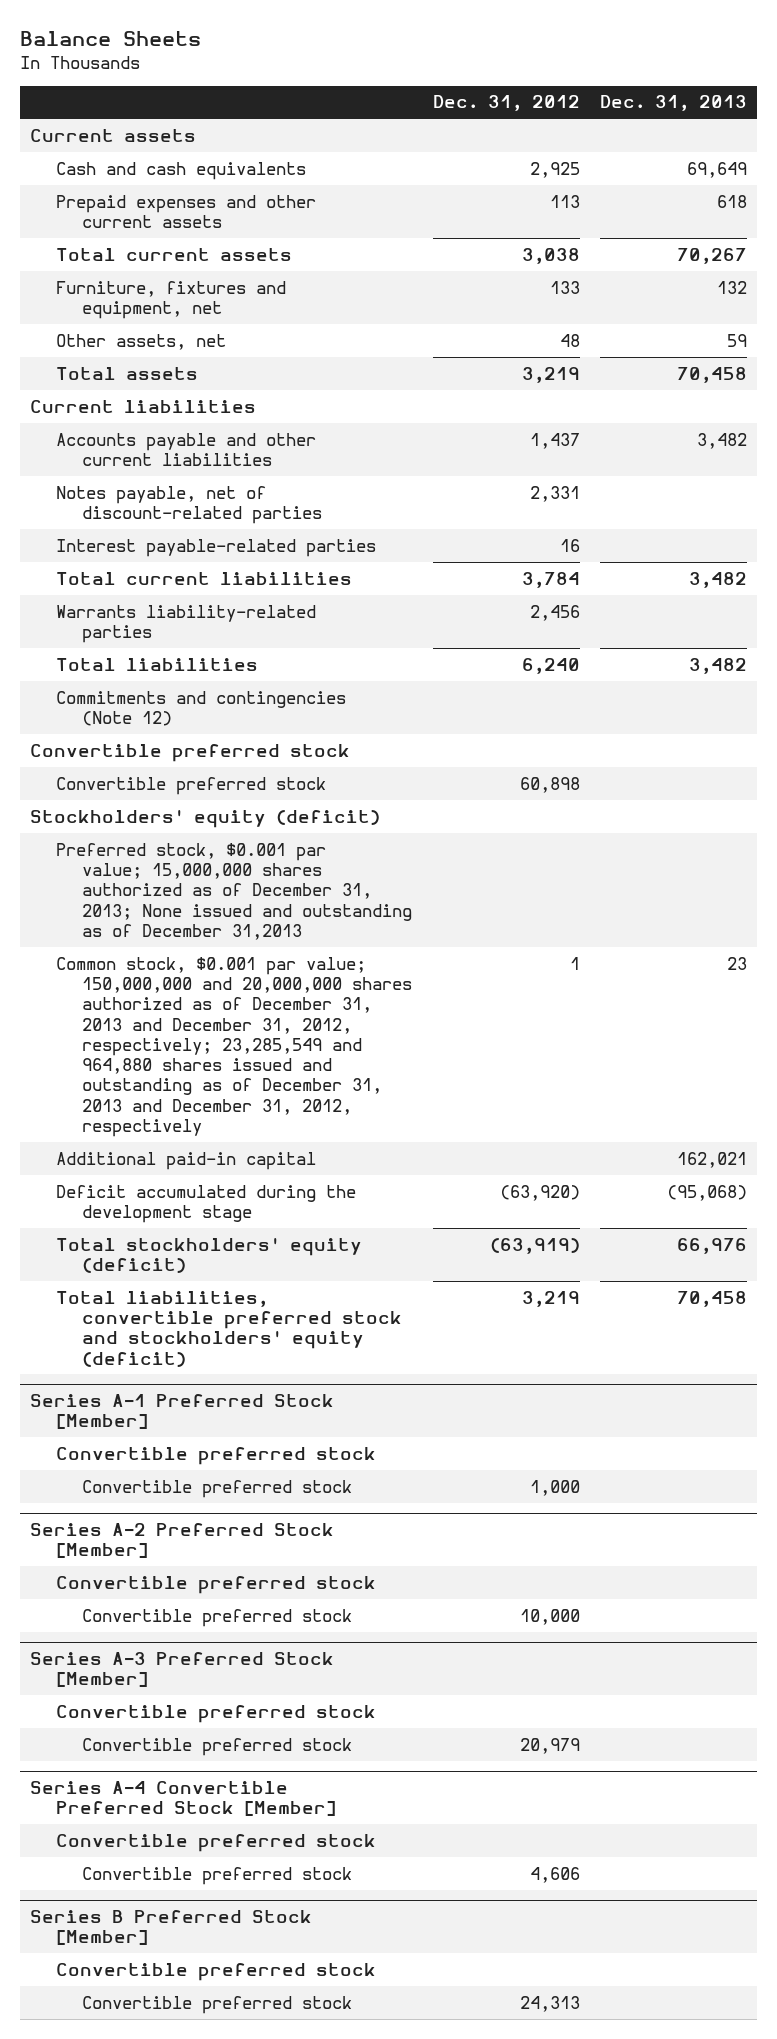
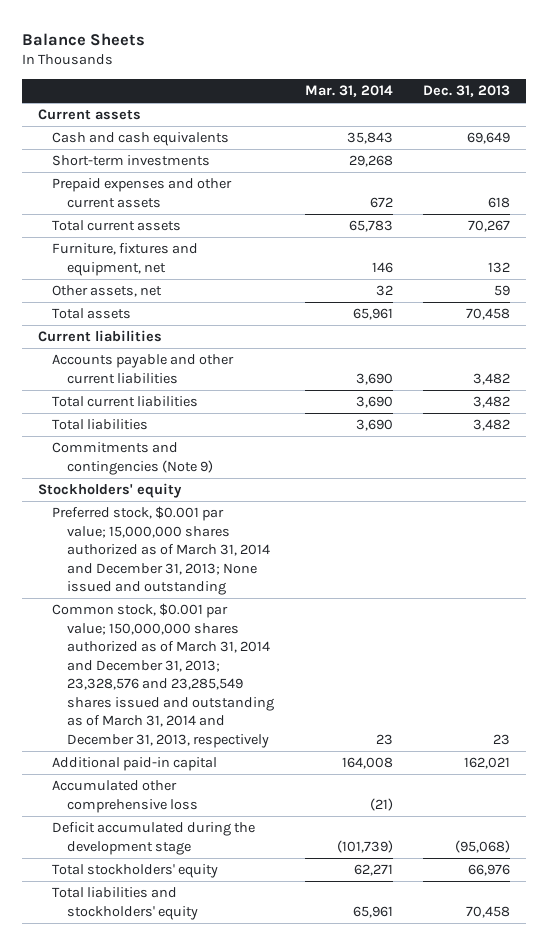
- | Dec. 31, 2012 | Dec. 31, 2013
+ | Mar. 31, 2014 | Dec. 31, 2013
+ Short-term investments | 29,268 |
- Notes payable, net of discount-related parties | 2,331 |
- Interest payable-related parties | 16 |
- Warrants liability-related parties | 2,456 |
- Commitments and contingencies (Note 12)
- Convertible preferred stock
- Convertible preferred stock | 60,898 |
- Stockholders' equity (deficit)
- Preferred stock, $0.001 par value; 15,000,000 shares authorized as of December 31, 2013; None issued and outstanding as of December 31,2013
- Common stock, $0.001 par value; 150,000,000 and 20,000,000 shares authorized as of December 31, 2013 and December 31, 2012, respectively; 23,285,549 and 964,880 shares issued and outstanding as of December 31, 2013 and December 31, 2012, respectively | 1 | 23
+ Commitments and contingencies (Note 9)
+ Stockholders' equity
+ Preferred stock, $0.001 par value; 15,000,000 shares authorized as of March 31, 2014 and December 31, 2013; None issued and outstanding
+ Common stock, $0.001 par value; 150,000,000 shares authorized as of March 31, 2014 and December 31, 2013; 23,328,576 and 23,285,549 shares issued and outstanding as of March 31, 2014 and December 31, 2013, respectively | 23 | 23
+ Accumulated other comprehensive loss | (21) |
- Total stockholders' equity (deficit) | (63,919) | 66,976
- Total liabilities, convertible preferred stock and stockholders' equity (deficit) | 3,219 | 70,458
- Series A-1 Preferred Stock [Member]
- Convertible preferred stock
- Convertible preferred stock | 1,000 |
- Series A-2 Preferred Stock [Member]
- Convertible preferred stock
- Convertible preferred stock | 10,000 |
- Series A-3 Preferred Stock [Member]
- Convertible preferred stock
- Convertible preferred stock | 20,979 |
- Series A-4 Convertible Preferred Stock [Member]
- Convertible preferred stock
- Convertible preferred stock | 4,606 |
- Series B Preferred Stock [Member]
- Convertible preferred stock
- Convertible preferred stock | 24,313 |
+ Total stockholders' equity | 62,271 | 66,976
+ Total liabilities and stockholders' equity | 65,961 | 70,458

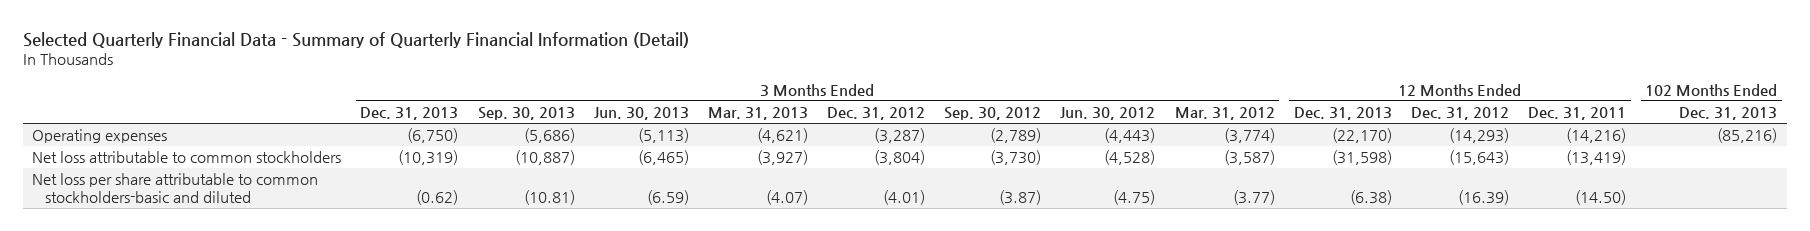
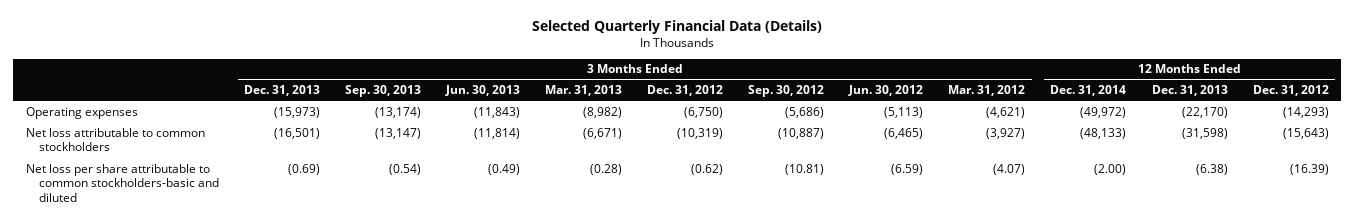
- Selected Quarterly Financial Data - Summary of Quarterly Financial Information (Detail)
+ Selected Quarterly Financial Data (Details)
- | 3 Months Ended Dec. 31, 2013 | 3 Months Ended Sep. 30, 2013 | 3 Months Ended Jun. 30, 2013 | 3 Months Ended Mar. 31, 2013 | 3 Months Ended Dec. 31, 2012 | 3 Months Ended Sep. 30, 2012 | 3 Months Ended Jun. 30, 2012 | 3 Months Ended Mar. 31, 2012 | 12 Months Ended Dec. 31, 2013 | 12 Months Ended Dec. 31, 2012 | 12 Months Ended Dec. 31, 2011 | 102 Months Ended Dec. 31, 2013
+ | 3 Months Ended Dec. 31, 2013 | 3 Months Ended Sep. 30, 2013 | 3 Months Ended Jun. 30, 2013 | 3 Months Ended Mar. 31, 2013 | 3 Months Ended Dec. 31, 2012 | 3 Months Ended Sep. 30, 2012 | 3 Months Ended Jun. 30, 2012 | 3 Months Ended Mar. 31, 2012 | 12 Months Ended Dec. 31, 2014 | 12 Months Ended Dec. 31, 2013 | 12 Months Ended Dec. 31, 2012
- Operating expenses | (6,750) | (5,686) | (5,113) | (4,621) | (3,287) | (2,789) | (4,443) | (3,774) | (22,170) | (14,293) | (14,216) | (85,216)
- Net loss attributable to common stockholders | (10,319) | (10,887) | (6,465) | (3,927) | (3,804) | (3,730) | (4,528) | (3,587) | (31,598) | (15,643) | (13,419) |
- Net loss per share attributable to common stockholders-basic and diluted | (0.62) | (10.81) | (6.59) | (4.07) | (4.01) | (3.87) | (4.75) | (3.77) | (6.38) | (16.39) | (14.50) |
+ Operating expenses | (15,973) | (13,174) | (11,843) | (8,982) | (6,750) | (5,686) | (5,113) | (4,621) | (49,972) | (22,170) | (14,293)
+ Net loss attributable to common stockholders | (16,501) | (13,147) | (11,814) | (6,671) | (10,319) | (10,887) | (6,465) | (3,927) | (48,133) | (31,598) | (15,643)
+ Net loss per share attributable to common stockholders-basic and diluted | (0.69) | (0.54) | (0.49) | (0.28) | (0.62) | (10.81) | (6.59) | (4.07) | (2.00) | (6.38) | (16.39)

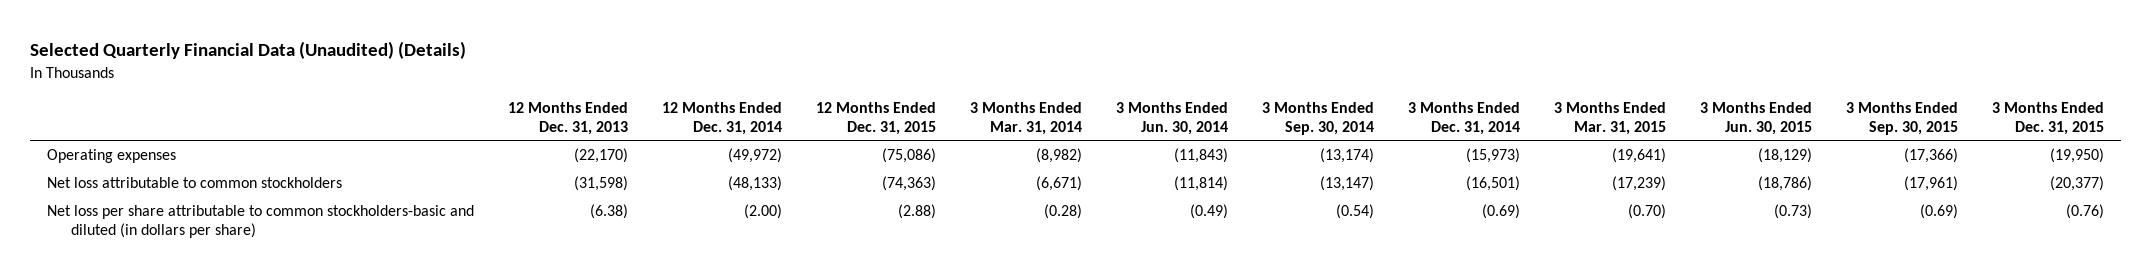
- Selected Quarterly Financial Data (Details)
+ Selected Quarterly Financial Data (Unaudited) (Details)
- | 3 Months Ended Dec. 31, 2013 | 3 Months Ended Sep. 30, 2013 | 3 Months Ended Jun. 30, 2013 | 3 Months Ended Mar. 31, 2013 | 3 Months Ended Dec. 31, 2012 | 3 Months Ended Sep. 30, 2012 | 3 Months Ended Jun. 30, 2012 | 3 Months Ended Mar. 31, 2012 | 12 Months Ended Dec. 31, 2014 | 12 Months Ended Dec. 31, 2013 | 12 Months Ended Dec. 31, 2012
+ | 12 Months Ended Dec. 31, 2013 | 12 Months Ended Dec. 31, 2014 | 12 Months Ended Dec. 31, 2015 | 3 Months Ended Mar. 31, 2014 | 3 Months Ended Jun. 30, 2014 | 3 Months Ended Sep. 30, 2014 | 3 Months Ended Dec. 31, 2014 | 3 Months Ended Mar. 31, 2015 | 3 Months Ended Jun. 30, 2015 | 3 Months Ended Sep. 30, 2015 | 3 Months Ended Dec. 31, 2015
- Net loss per share attributable to common stockholders-basic and diluted | (0.69) | (0.54) | (0.49) | (0.28) | (0.62) | (10.81) | (6.59) | (4.07) | (2.00) | (6.38) | (16.39)
+ Net loss per share attributable to common stockholders-basic and diluted (in dollars per share) | (6.38) | (2.00) | (2.88) | (0.28) | (0.49) | (0.54) | (0.69) | (0.70) | (0.73) | (0.69) | (0.76)

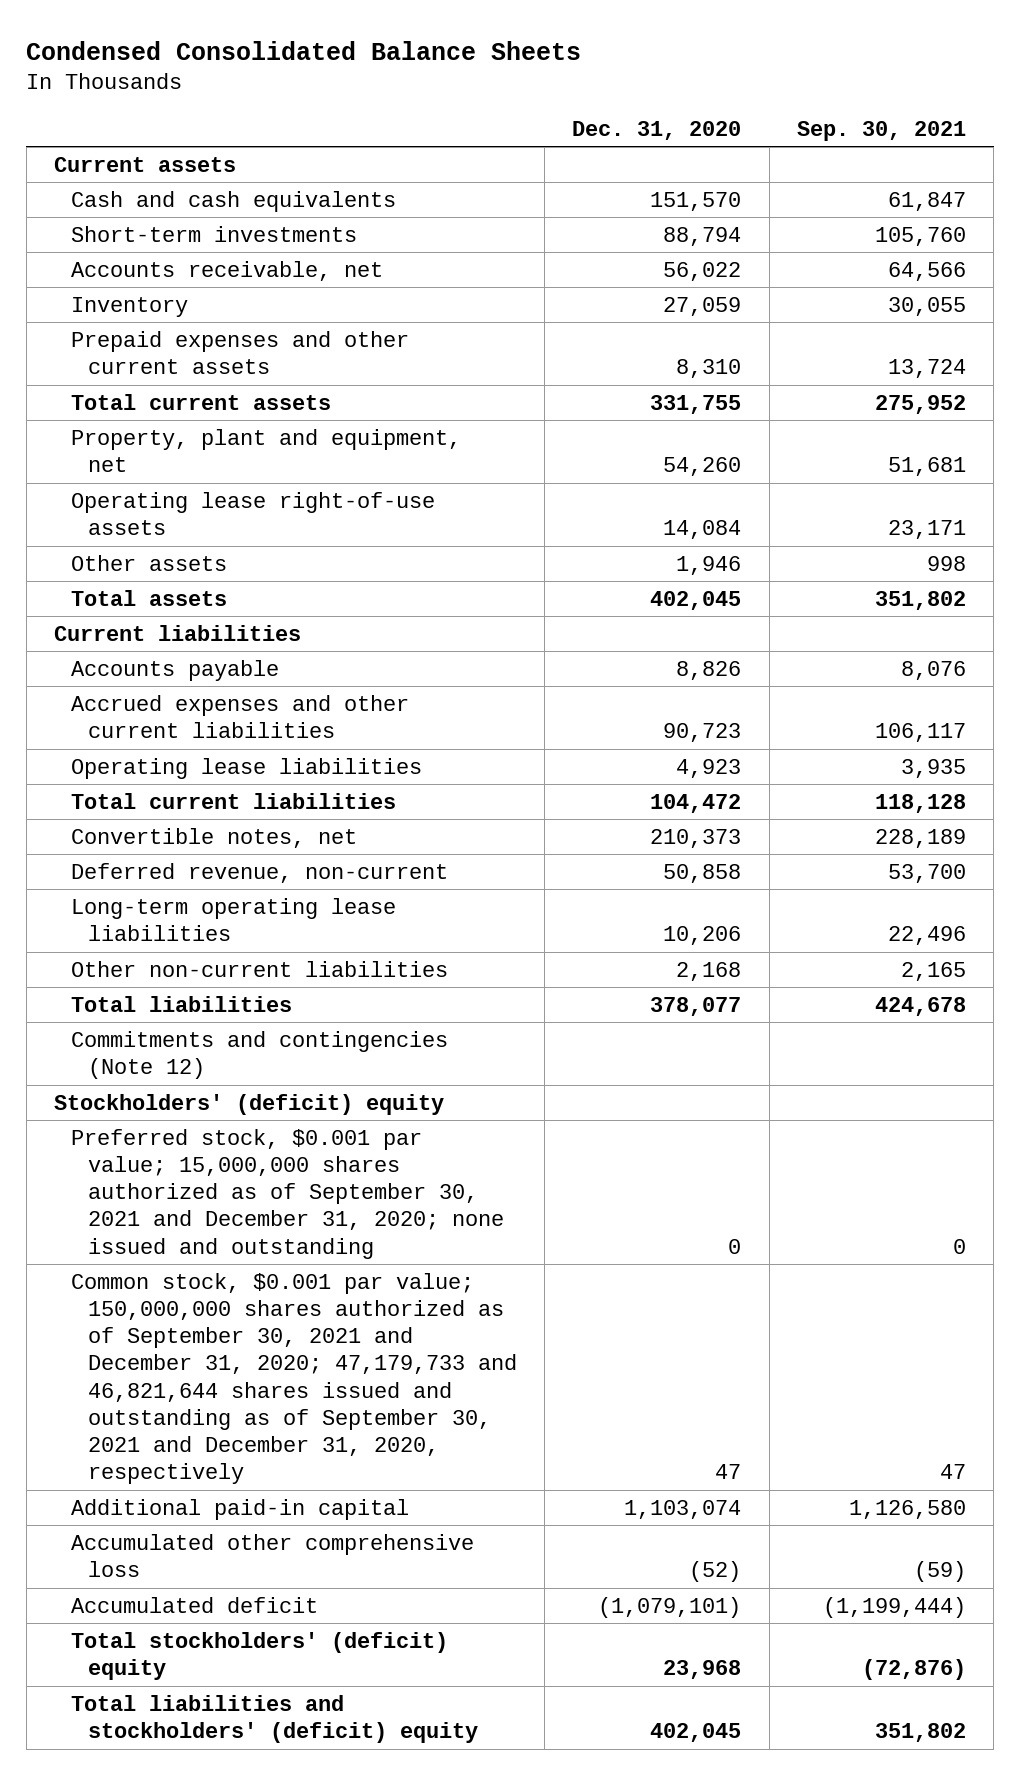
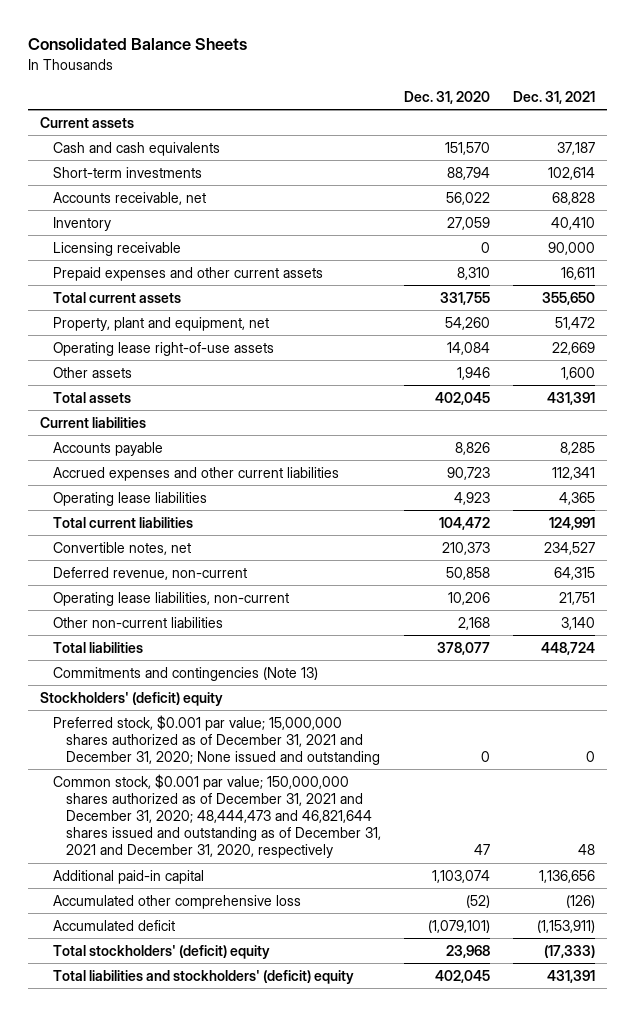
- Condensed Consolidated Balance Sheets
+ Consolidated Balance Sheets
- | Dec. 31, 2020 | Sep. 30, 2021
+ | Dec. 31, 2020 | Dec. 31, 2021
+ Licensing receivable | 0 | 90,000
- Long-term operating lease liabilities | 10,206 | 22,496
+ Operating lease liabilities, non-current | 10,206 | 21,751
- Commitments and contingencies (Note 12)
+ Commitments and contingencies (Note 13)
- Preferred stock, $0.001 par value; 15,000,000 shares authorized as of September 30, 2021 and December 31, 2020; none issued and outstanding | 0 | 0
- Common stock, $0.001 par value; 150,000,000 shares authorized as of September 30, 2021 and December 31, 2020; 47,179,733 and 46,821,644 shares issued and outstanding as of September 30, 2021 and December 31, 2020, respectively | 47 | 47
+ Preferred stock, $0.001 par value; 15,000,000 shares authorized as of December 31, 2021 and December 31, 2020; None issued and outstanding | 0 | 0
+ Common stock, $0.001 par value; 150,000,000 shares authorized as of December 31, 2021 and December 31, 2020; 48,444,473 and 46,821,644 shares issued and outstanding as of December 31, 2021 and December 31, 2020, respectively | 47 | 48

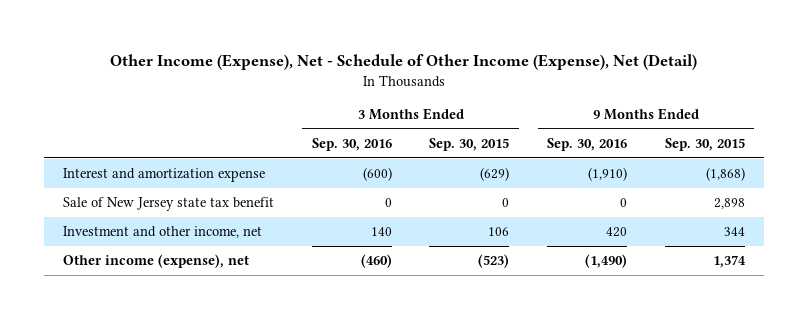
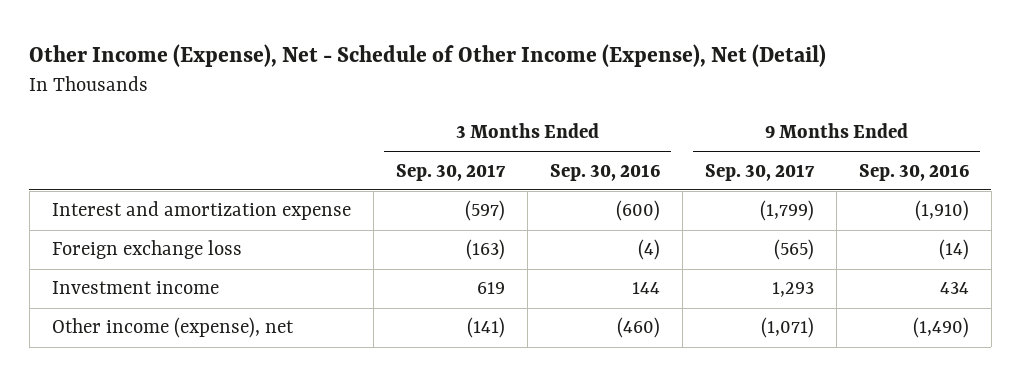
- | 3 Months Ended Sep. 30, 2016 | 3 Months Ended Sep. 30, 2015 | 9 Months Ended Sep. 30, 2016 | 9 Months Ended Sep. 30, 2015
+ | 3 Months Ended Sep. 30, 2017 | 3 Months Ended Sep. 30, 2016 | 9 Months Ended Sep. 30, 2017 | 9 Months Ended Sep. 30, 2016
- Sale of New Jersey state tax benefit | 0 | 0 | 0 | 2,898
- Investment and other income, net | 140 | 106 | 420 | 344
+ Foreign exchange loss | (163) | (4) | (565) | (14)
+ Investment income | 619 | 144 | 1,293 | 434

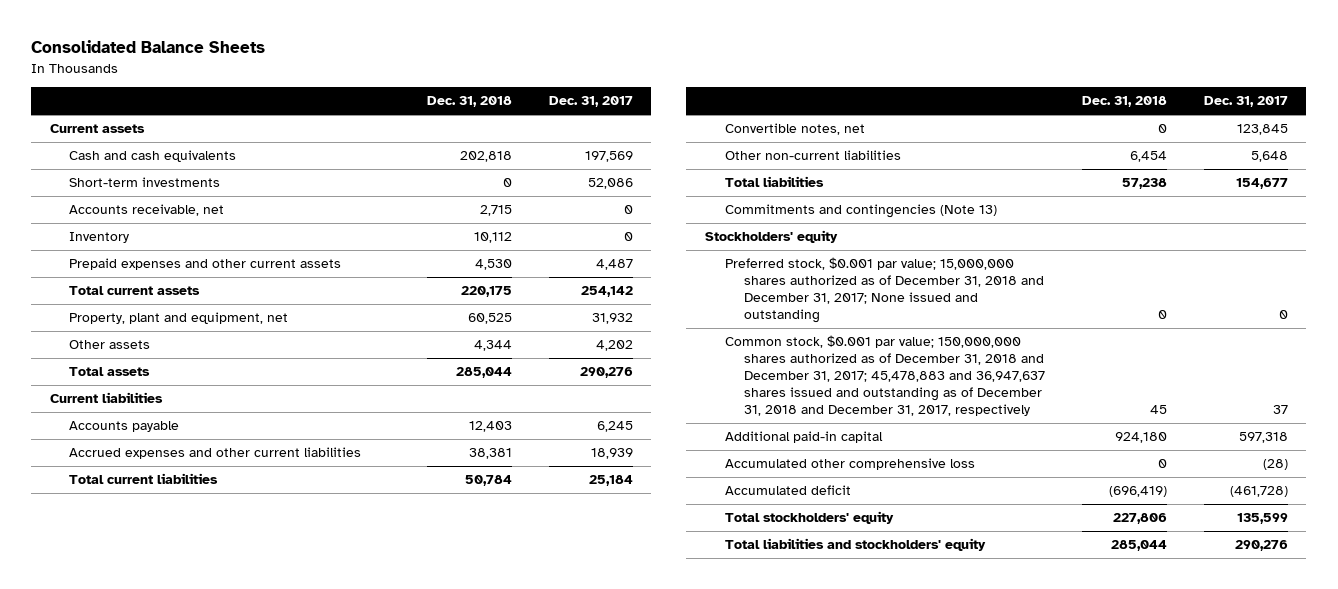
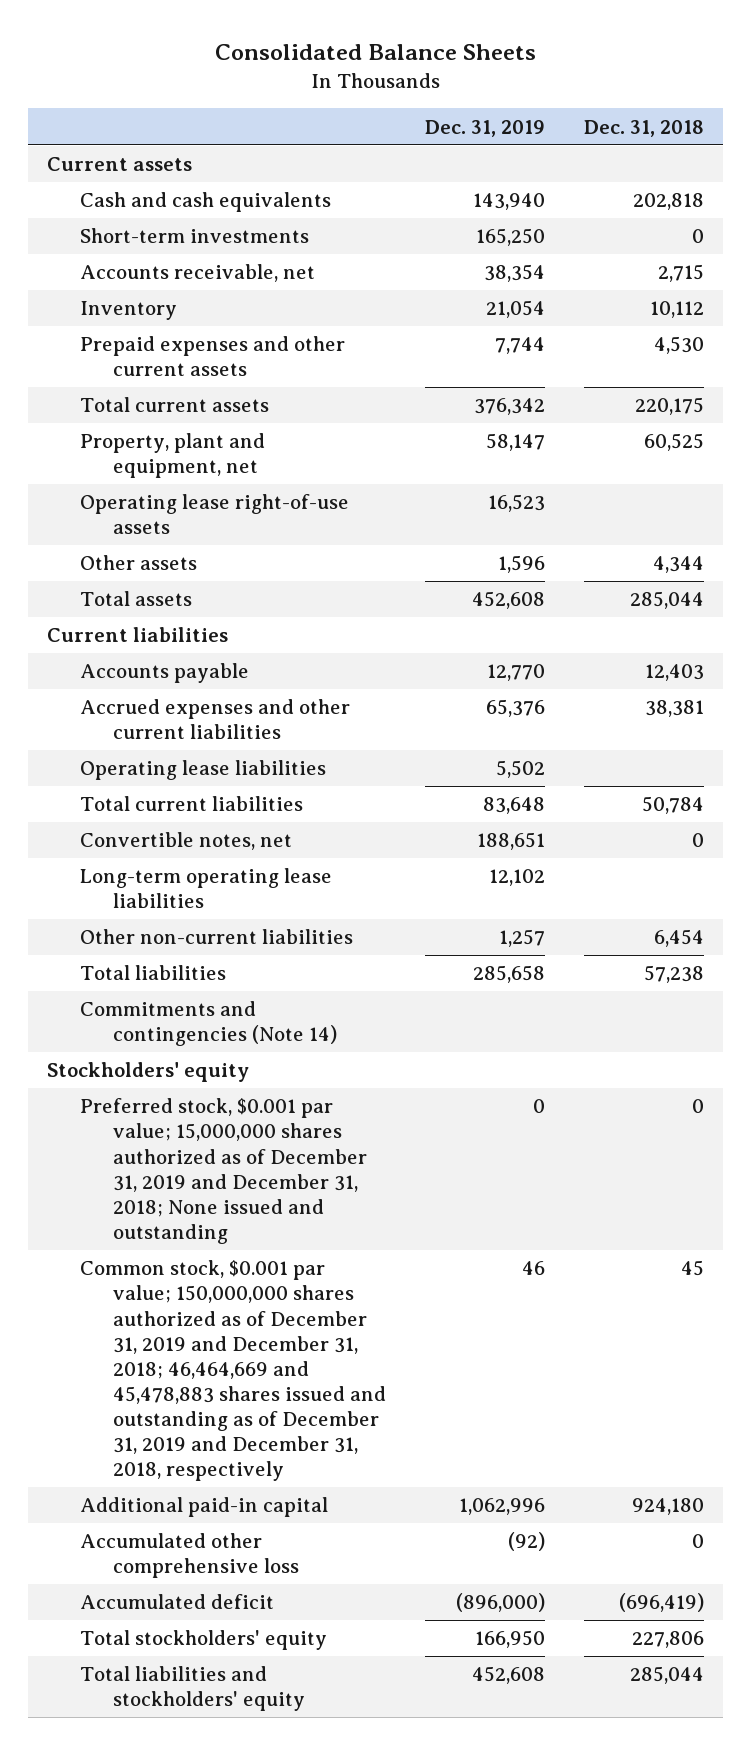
- | Dec. 31, 2018 | Dec. 31, 2017
+ | Dec. 31, 2019 | Dec. 31, 2018
+ Operating lease right-of-use assets | 16,523 |
+ Operating lease liabilities | 5,502 |
+ Long-term operating lease liabilities | 12,102 |
- Commitments and contingencies (Note 13)
+ Commitments and contingencies (Note 14)
- Preferred stock, $0.001 par value; 15,000,000 shares authorized as of December 31, 2018 and December 31, 2017; None issued and outstanding | 0 | 0
- Common stock, $0.001 par value; 150,000,000 shares authorized as of December 31, 2018 and December 31, 2017; 45,478,883 and 36,947,637 shares issued and outstanding as of December 31, 2018 and December 31, 2017, respectively | 45 | 37
+ Preferred stock, $0.001 par value; 15,000,000 shares authorized as of December 31, 2019 and December 31, 2018; None issued and outstanding | 0 | 0
+ Common stock, $0.001 par value; 150,000,000 shares authorized as of December 31, 2019 and December 31, 2018; 46,464,669 and 45,478,883 shares issued and outstanding as of December 31, 2019 and December 31, 2018, respectively | 46 | 45

